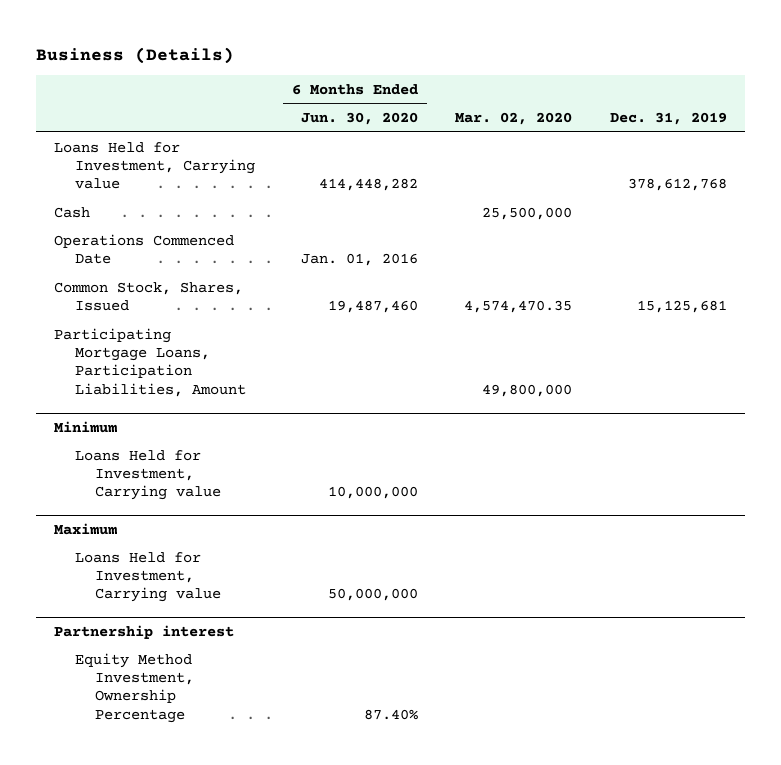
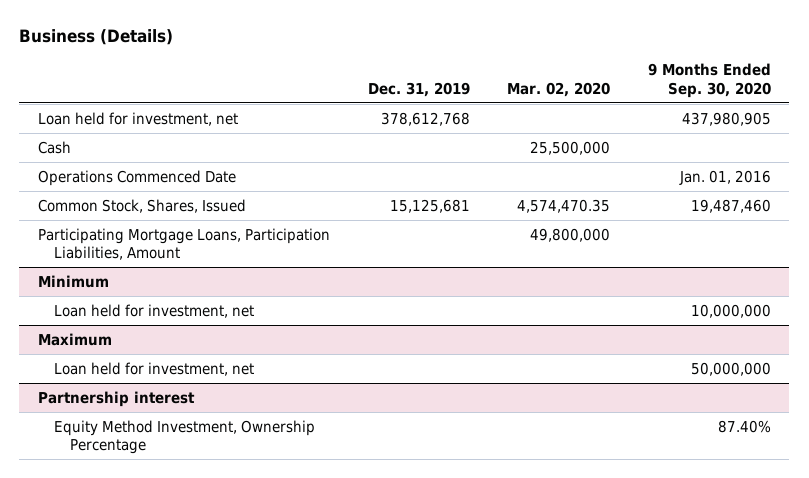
- | 6 Months Ended Jun. 30, 2020 | Mar. 02, 2020 | Dec. 31, 2019
+ | Dec. 31, 2019 | Mar. 02, 2020 | 9 Months Ended Sep. 30, 2020
- Loans Held for Investment, Carrying value | 414,448,282 | | 378,612,768
+ Loan held for investment, net | 378,612,768 | | 437,980,905
@ Minimum
- Loans Held for Investment, Carrying value | 10,000,000 | |
+ Loan held for investment, net | | | 10,000,000
@ Maximum
- Loans Held for Investment, Carrying value | 50,000,000 | |
+ Loan held for investment, net | | | 50,000,000

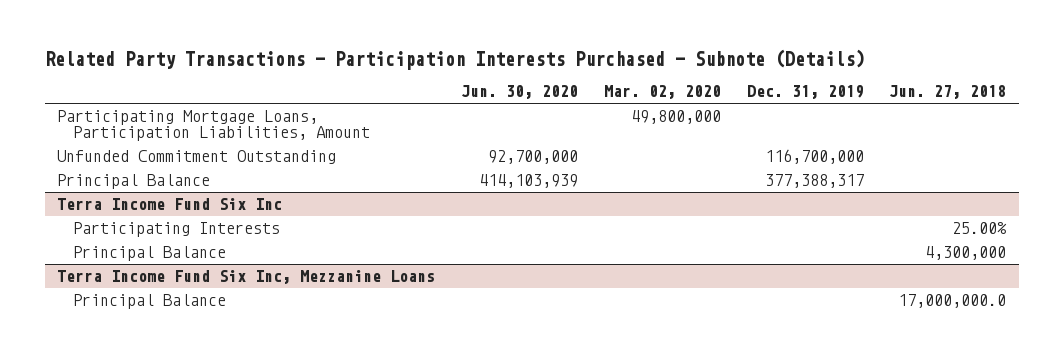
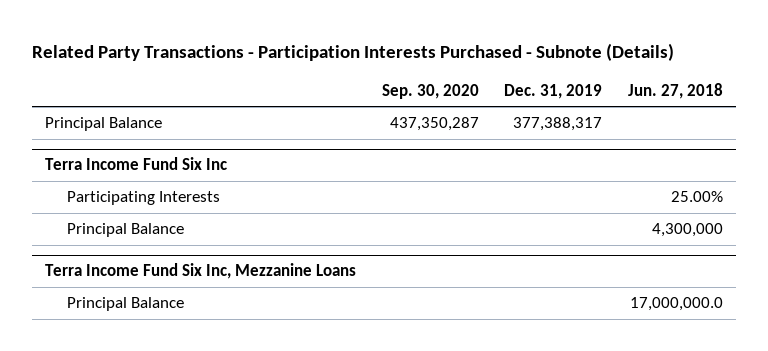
- | Jun. 30, 2020 | Mar. 02, 2020 | Dec. 31, 2019 | Jun. 27, 2018
+ | Sep. 30, 2020 | Dec. 31, 2019 | Jun. 27, 2018
- Participating Mortgage Loans, Participation Liabilities, Amount | | 49,800,000 | |
- Unfunded Commitment Outstanding | 92,700,000 | | 116,700,000 |

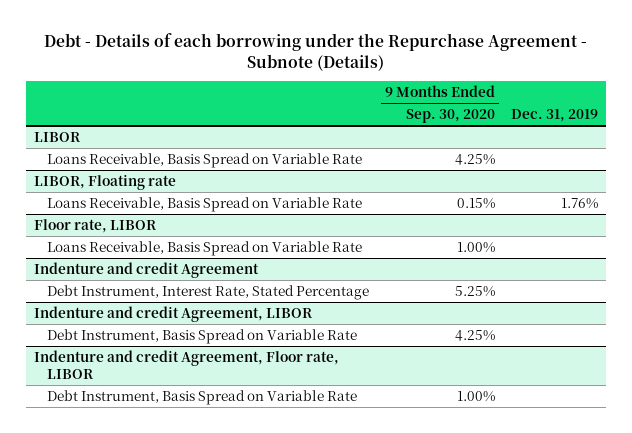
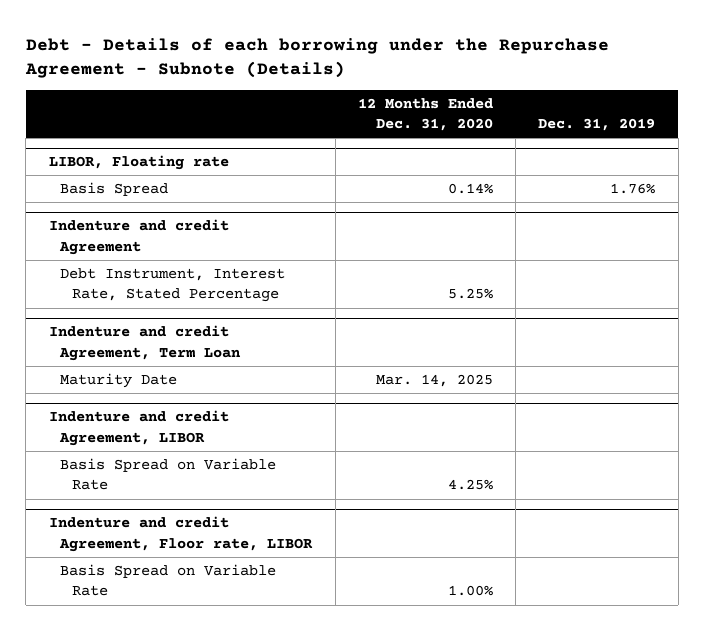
- | 9 Months Ended Sep. 30, 2020 | Dec. 31, 2019
+ | 12 Months Ended Dec. 31, 2020 | Dec. 31, 2019
- LIBOR
- Loans Receivable, Basis Spread on Variable Rate | 4.25% |
@ LIBOR, Floating rate
- Loans Receivable, Basis Spread on Variable Rate | 0.15% | 1.76%
- Floor rate, LIBOR
- Loans Receivable, Basis Spread on Variable Rate | 1.00% |
@ LIBOR, Floating rate
+ Basis Spread | 0.14% | 1.76%
+ Indenture and credit Agreement, Term Loan
+ Maturity Date | Mar. 14, 2025 |
@ Indenture and credit Agreement, LIBOR
- Debt Instrument, Basis Spread on Variable Rate | 4.25% |
+ Basis Spread on Variable Rate | 4.25% |
@ Indenture and credit Agreement, Floor rate, LIBOR
- Debt Instrument, Basis Spread on Variable Rate | 1.00% |
+ Basis Spread on Variable Rate | 1.00% |

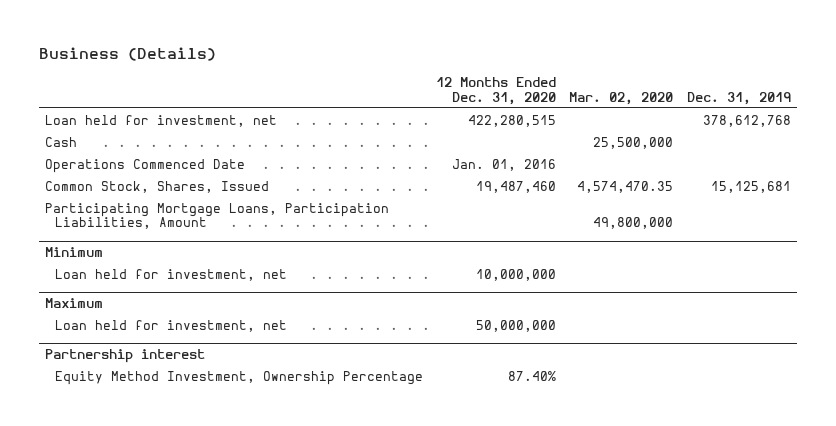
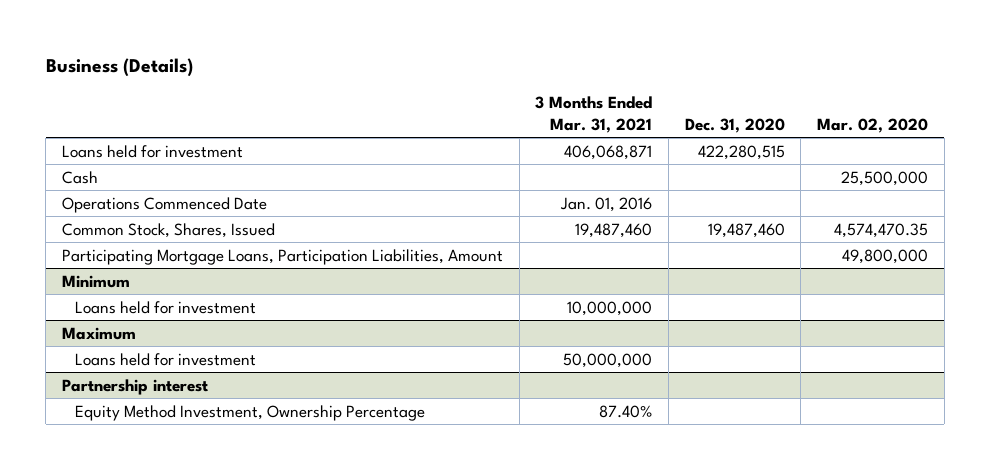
- | 12 Months Ended Dec. 31, 2020 | Mar. 02, 2020 | Dec. 31, 2019
+ | 3 Months Ended Mar. 31, 2021 | Dec. 31, 2020 | Mar. 02, 2020
- Loan held for investment, net | 422,280,515 | | 378,612,768
+ Loans held for investment | 406,068,871 | 422,280,515 |
@ Minimum
- Loan held for investment, net | 10,000,000 | |
+ Loans held for investment | 10,000,000 | |
@ Maximum
- Loan held for investment, net | 50,000,000 | |
+ Loans held for investment | 50,000,000 | |

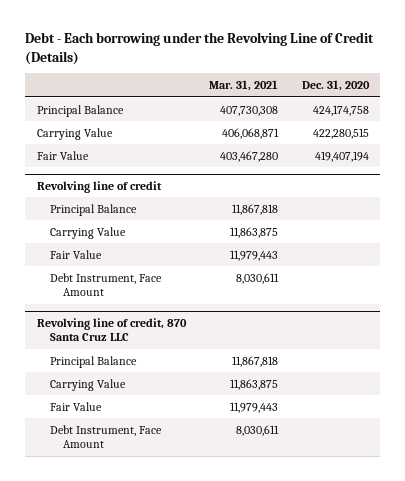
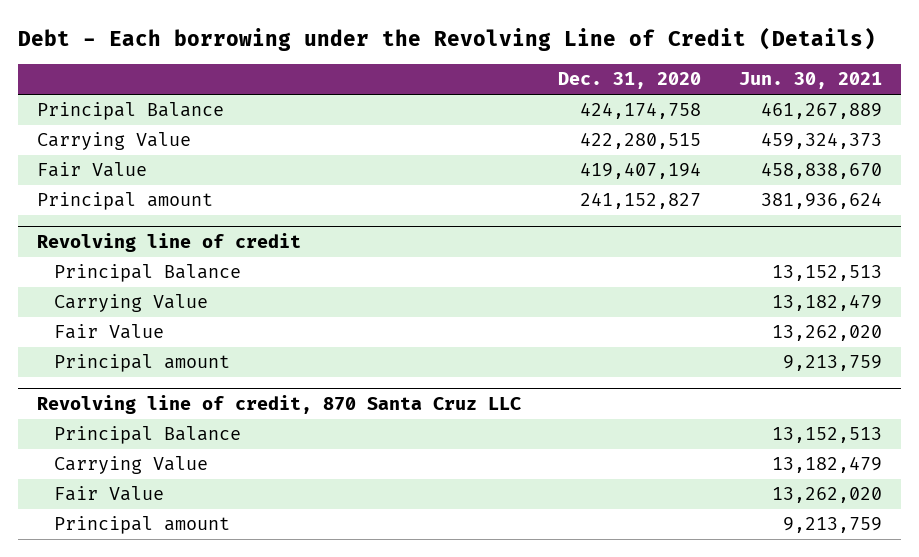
- | Mar. 31, 2021 | Dec. 31, 2020
+ | Dec. 31, 2020 | Jun. 30, 2021
+ Principal amount | 241,152,827 | 381,936,624
@ Revolving line of credit
- Debt Instrument, Face Amount | 8,030,611 |
+ Principal amount | | 9,213,759
@ Revolving line of credit, 870 Santa Cruz LLC
- Debt Instrument, Face Amount | 8,030,611 |
+ Principal amount | | 9,213,759

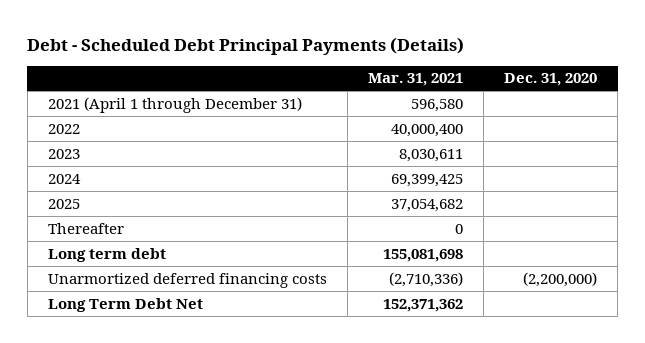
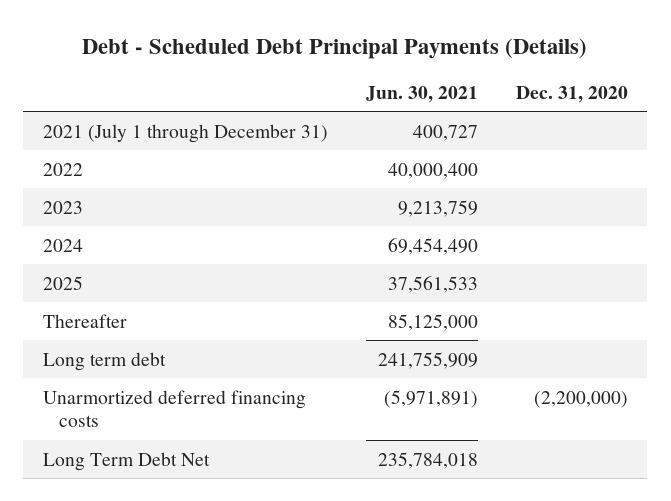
- | Mar. 31, 2021 | Dec. 31, 2020
+ | Jun. 30, 2021 | Dec. 31, 2020
- 2021 (April 1 through December 31) | 596,580 |
+ 2021 (July 1 through December 31) | 400,727 |

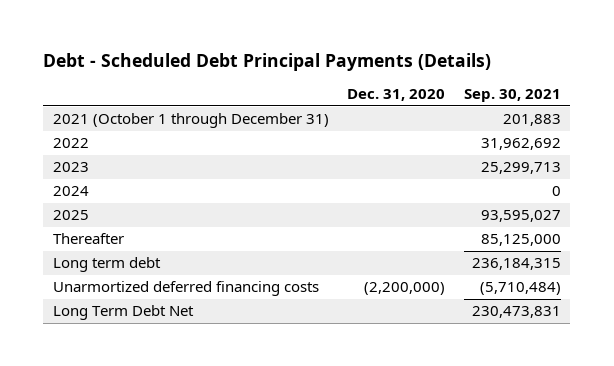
- | Jun. 30, 2021 | Dec. 31, 2020
+ | Dec. 31, 2020 | Sep. 30, 2021
- 2021 (July 1 through December 31) | 400,727 |
+ 2021 (October 1 through December 31) | | 201,883

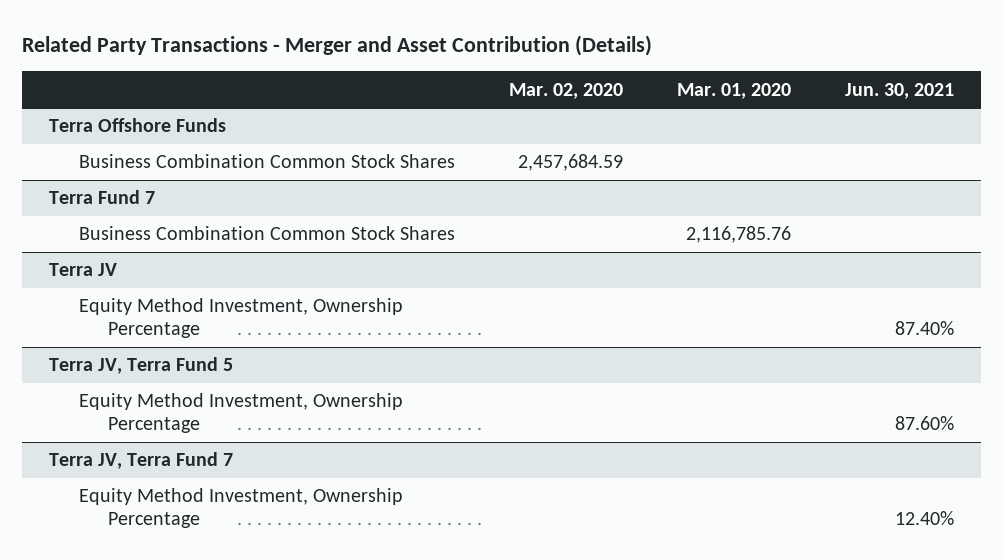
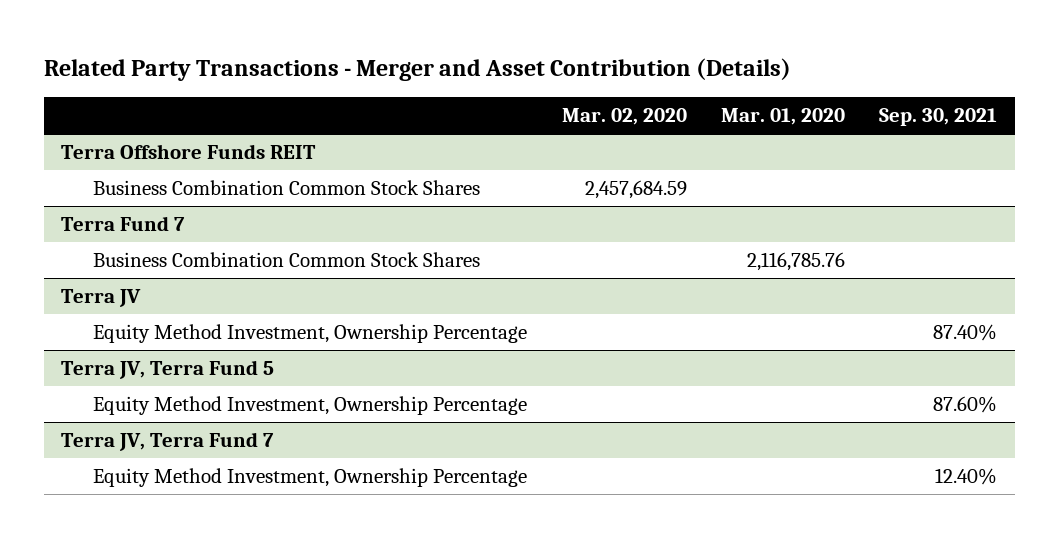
- | Mar. 02, 2020 | Mar. 01, 2020 | Jun. 30, 2021
+ | Mar. 02, 2020 | Mar. 01, 2020 | Sep. 30, 2021
- Terra Offshore Funds
+ Terra Offshore Funds REIT

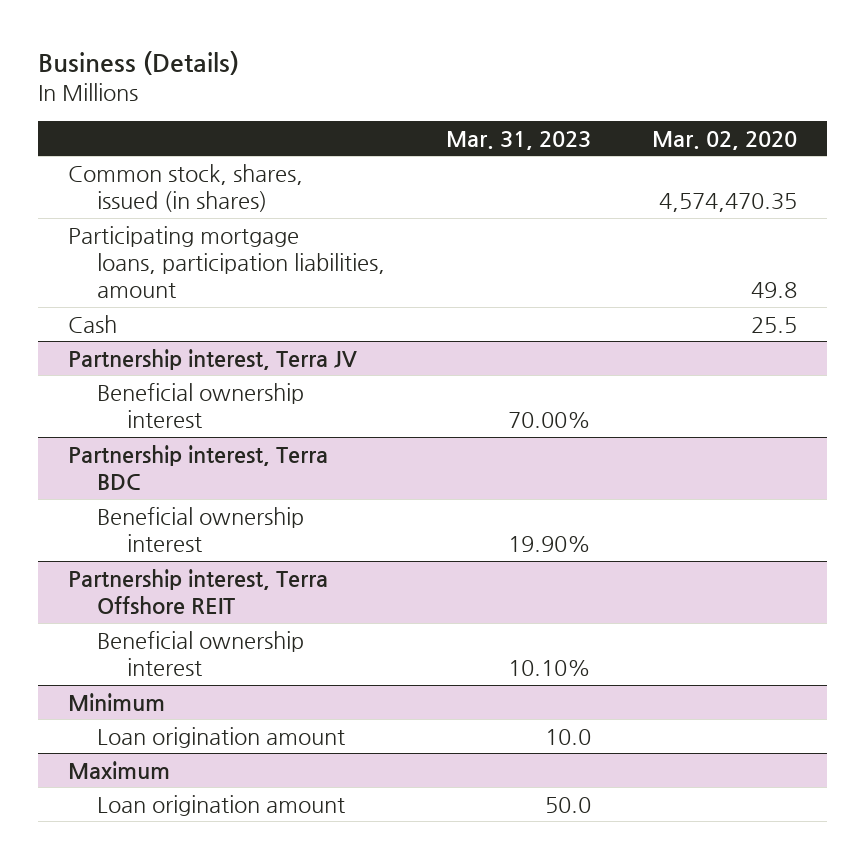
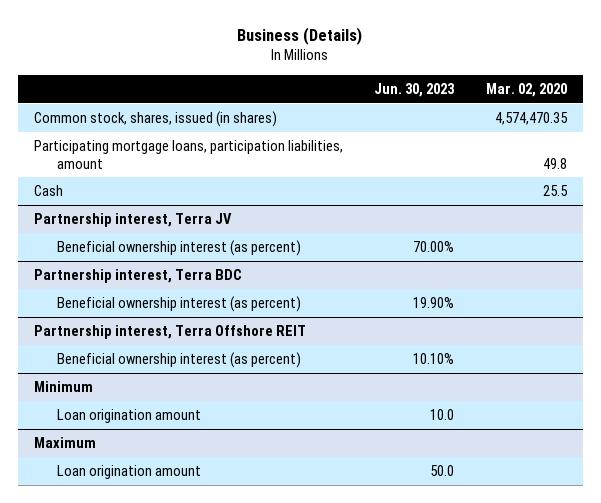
- | Mar. 31, 2023 | Mar. 02, 2020
+ | Jun. 30, 2023 | Mar. 02, 2020
@ Partnership interest, Terra JV
- Beneficial ownership interest | 70.00% |
+ Beneficial ownership interest (as percent) | 70.00% |
@ Partnership interest, Terra BDC
- Beneficial ownership interest | 19.90% |
+ Beneficial ownership interest (as percent) | 19.90% |
@ Partnership interest, Terra Offshore REIT
- Beneficial ownership interest | 10.10% |
+ Beneficial ownership interest (as percent) | 10.10% |

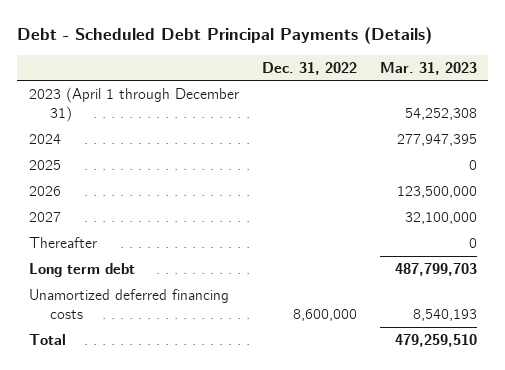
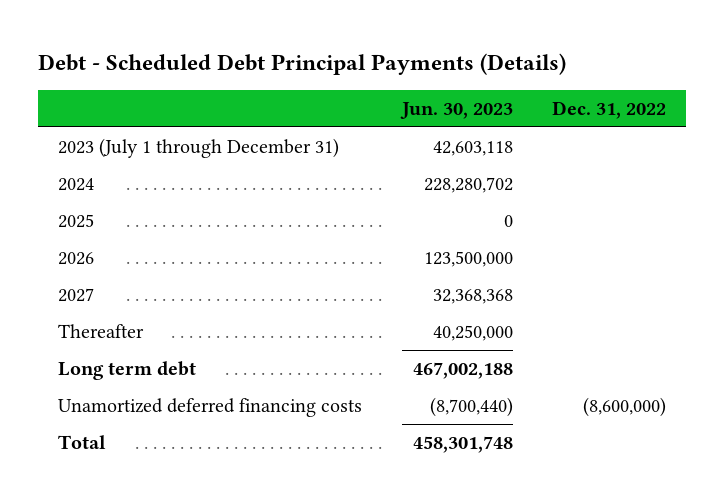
- | Dec. 31, 2022 | Mar. 31, 2023
+ | Jun. 30, 2023 | Dec. 31, 2022
- 2023 (April 1 through December 31) | | 54,252,308
+ 2023 (July 1 through December 31) | 42,603,118 |
- Unamortized deferred financing costs | 8,600,000 | 8,540,193
+ Unamortized deferred financing costs | (8,700,440) | (8,600,000)

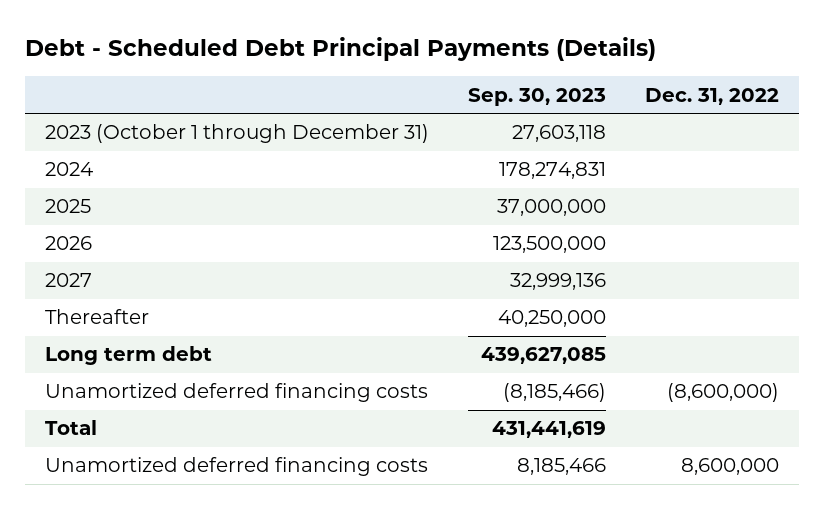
- | Jun. 30, 2023 | Dec. 31, 2022
+ | Sep. 30, 2023 | Dec. 31, 2022
- 2023 (July 1 through December 31) | 42,603,118 |
+ 2023 (October 1 through December 31) | 27,603,118 |
+ Unamortized deferred financing costs | 8,185,466 | 8,600,000

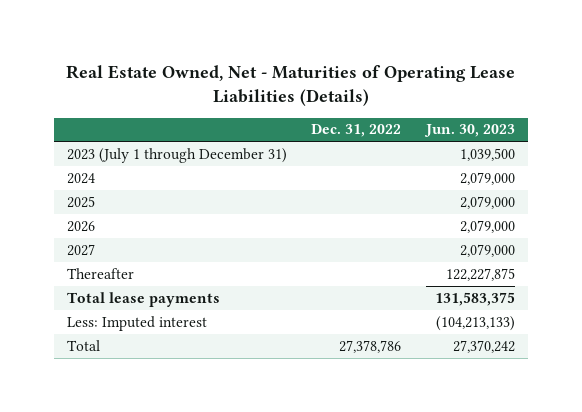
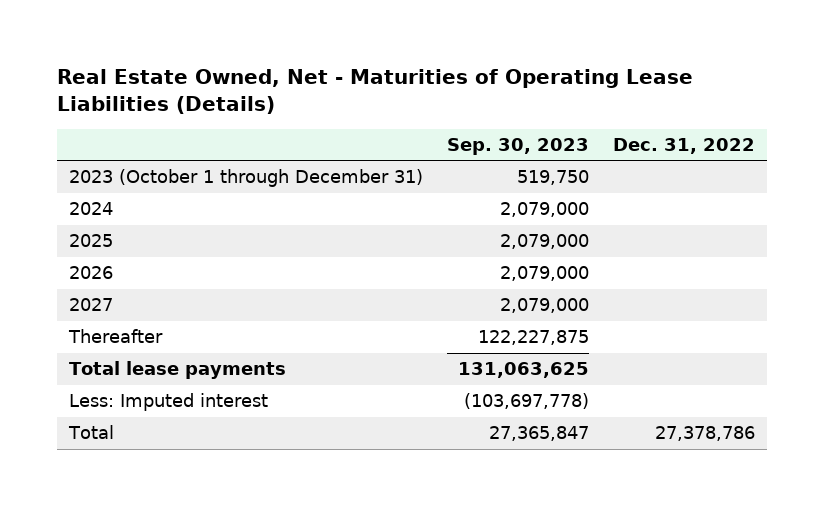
- | Dec. 31, 2022 | Jun. 30, 2023
+ | Sep. 30, 2023 | Dec. 31, 2022
- 2023 (July 1 through December 31) | | 1,039,500
+ 2023 (October 1 through December 31) | 519,750 |

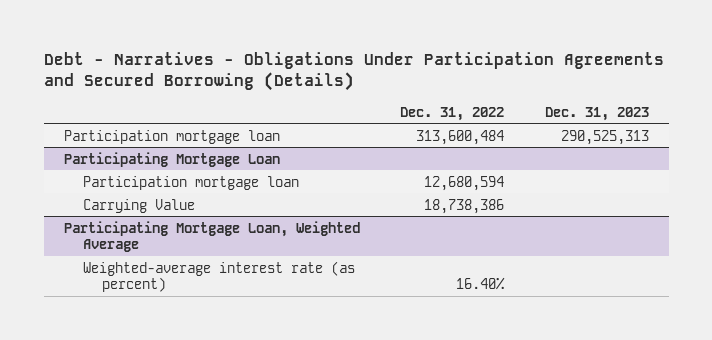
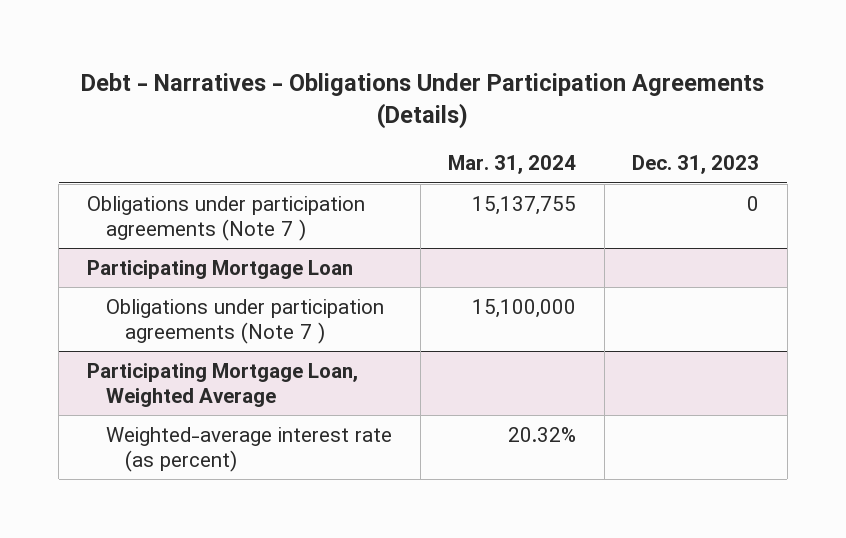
- Debt - Narratives - Obligations Under Participation Agreements and Secured Borrowing (Details)
+ Debt - Narratives - Obligations Under Participation Agreements (Details)
- | Dec. 31, 2022 | Dec. 31, 2023
+ | Mar. 31, 2024 | Dec. 31, 2023
- Participation mortgage loan | 313,600,484 | 290,525,313
+ Obligations under participation agreements (Note 7 ) | 15,137,755 | 0
@ Participating Mortgage Loan
- Participation mortgage loan | 12,680,594 |
- Carrying Value | 18,738,386 |
+ Obligations under participation agreements (Note 7 ) | 15,100,000 |

